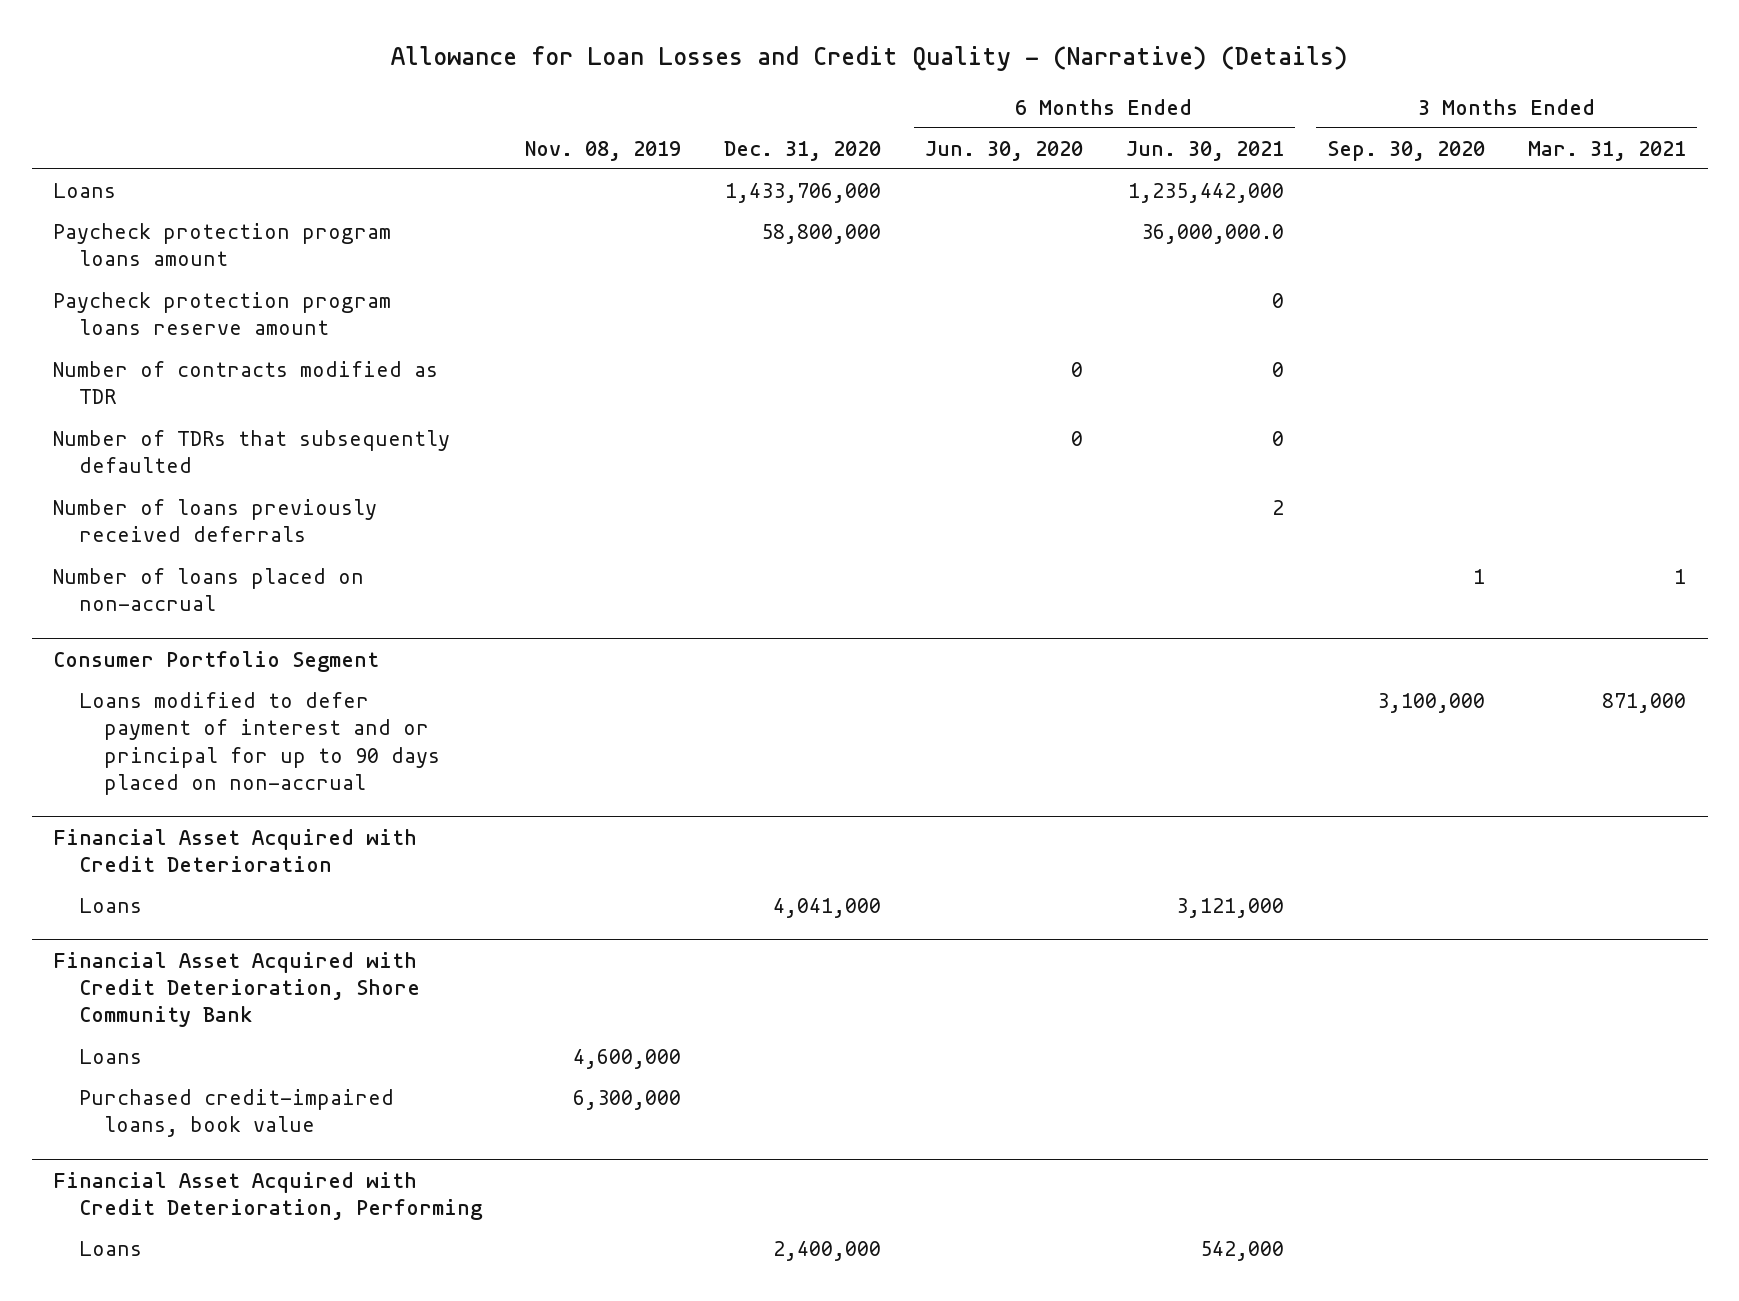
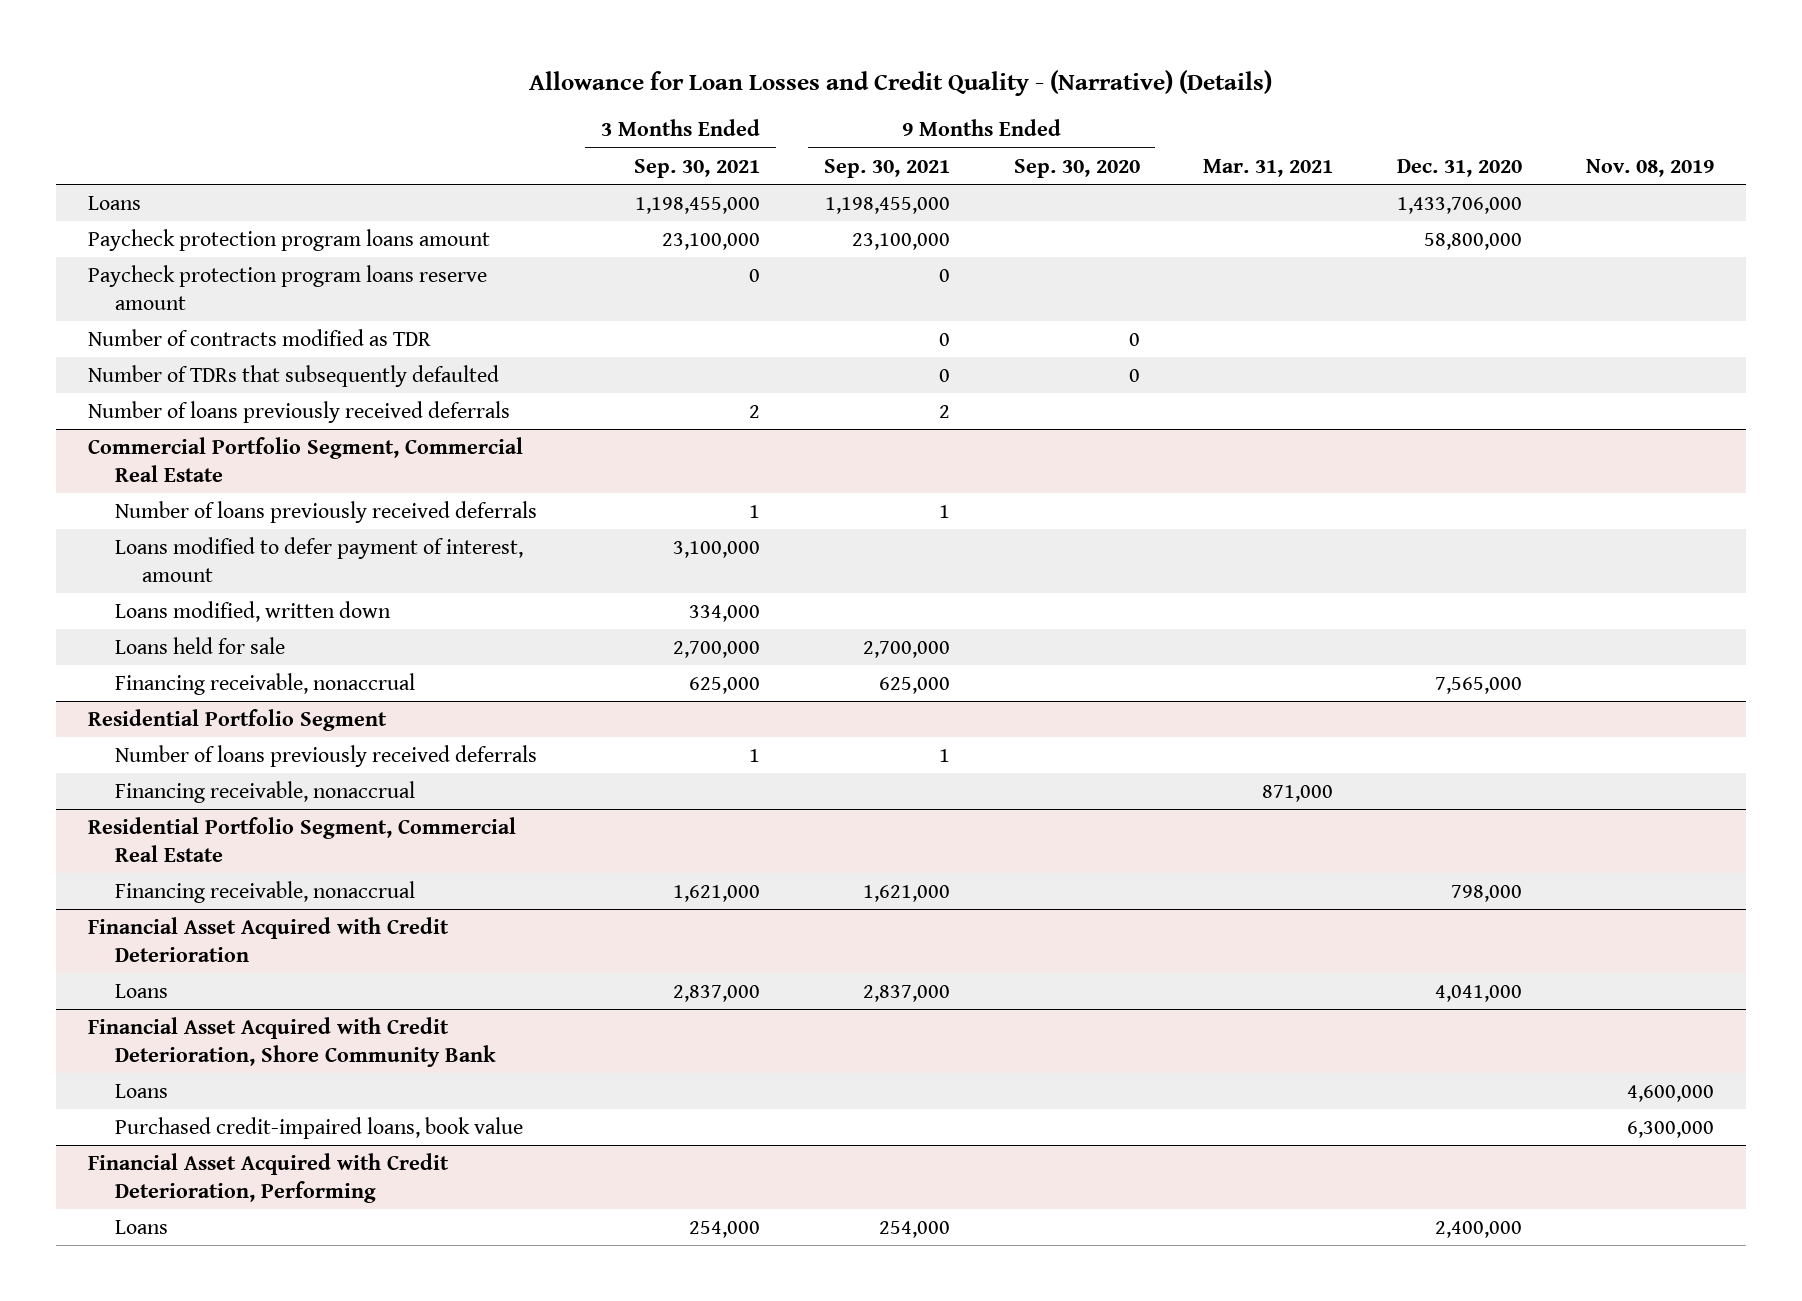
- | Nov. 08, 2019 | Dec. 31, 2020 | 6 Months Ended Jun. 30, 2020 | 6 Months Ended Jun. 30, 2021 | 3 Months Ended Sep. 30, 2020 | 3 Months Ended Mar. 31, 2021
+ | 3 Months Ended Sep. 30, 2021 | 9 Months Ended Sep. 30, 2021 | 9 Months Ended Sep. 30, 2020 | Mar. 31, 2021 | Dec. 31, 2020 | Nov. 08, 2019
- Number of loans placed on non-accrual | | | | | 1 | 1
- Consumer Portfolio Segment
- Loans modified to defer payment of interest and or principal for up to 90 days placed on non-accrual | | | | | 3,100,000 | 871,000
+ Commercial Portfolio Segment, Commercial Real Estate
+ Number of loans previously received deferrals | 1 | 1 | | | |
+ Loans modified to defer payment of interest, amount | 3,100,000 | | | | |
+ Loans modified, written down | 334,000 | | | | |
+ Loans held for sale | 2,700,000 | 2,700,000 | | | |
+ Financing receivable, nonaccrual | 625,000 | 625,000 | | | 7,565,000 |
+ Residential Portfolio Segment
+ Number of loans previously received deferrals | 1 | 1 | | | |
+ Financing receivable, nonaccrual | | | | 871,000 | |
+ Residential Portfolio Segment, Commercial Real Estate
+ Financing receivable, nonaccrual | 1,621,000 | 1,621,000 | | | 798,000 |

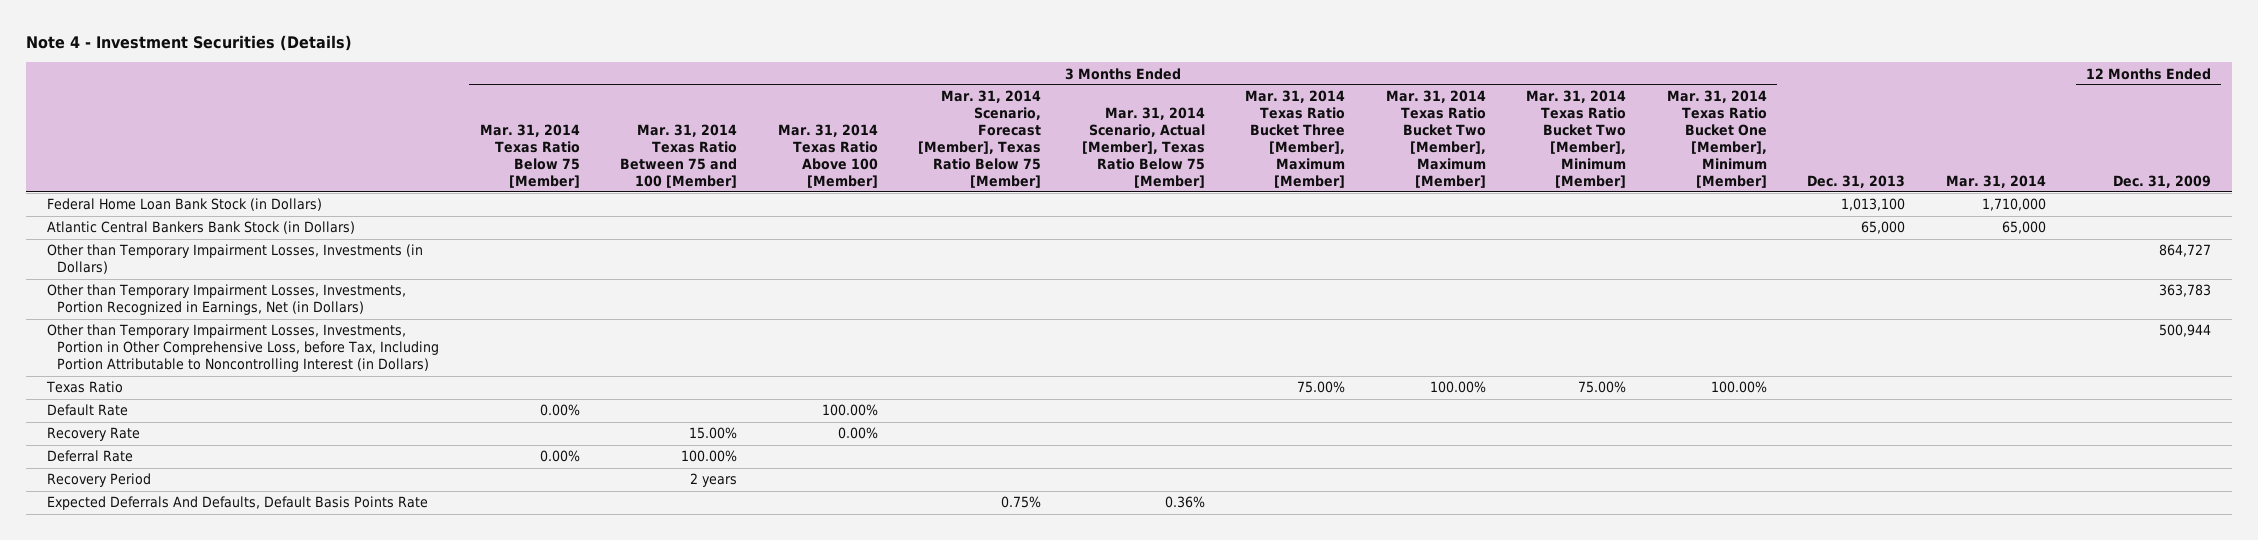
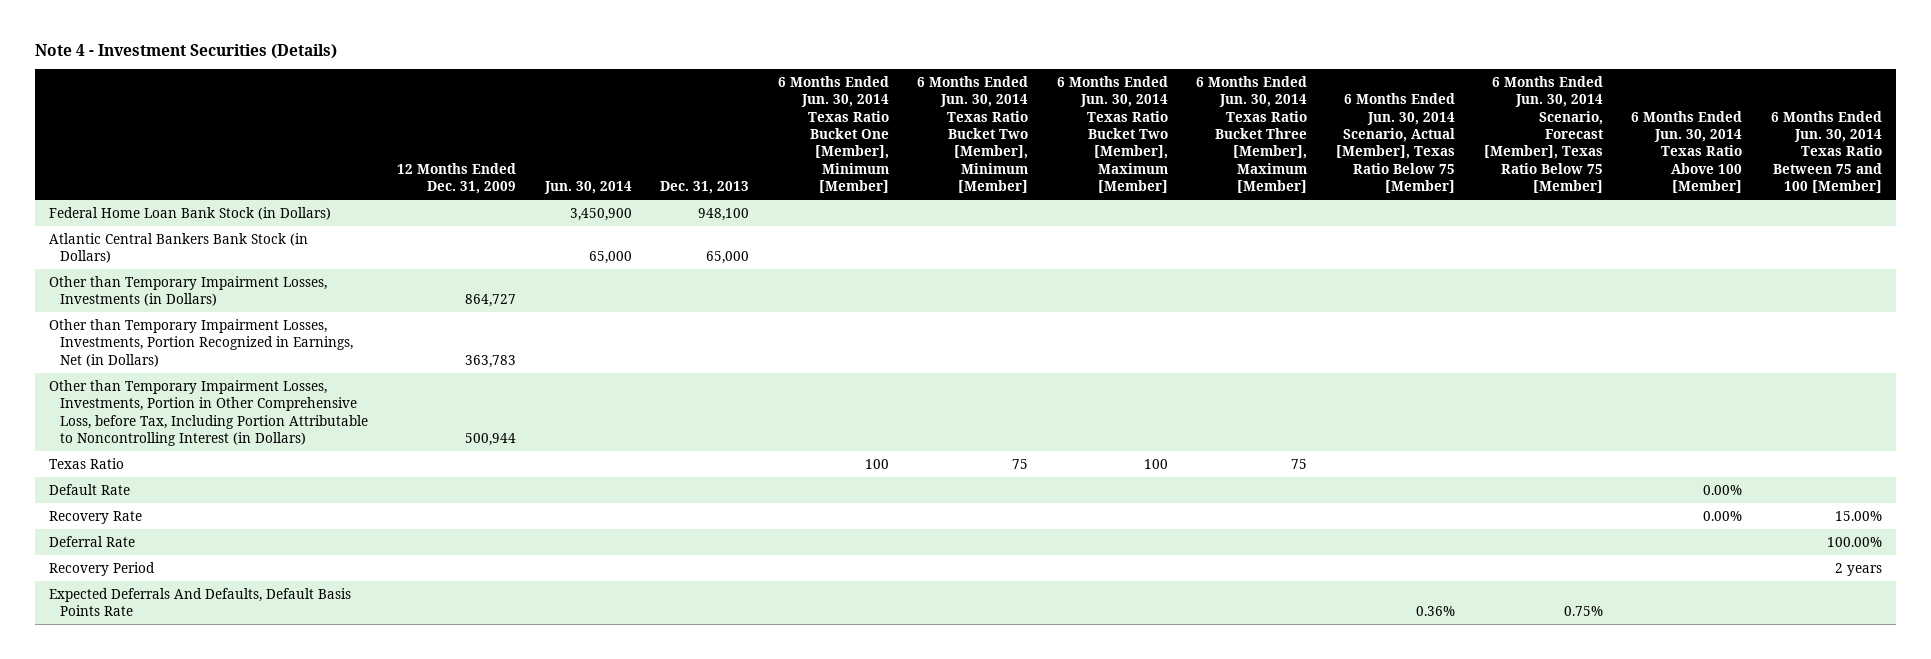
- | 3 Months Ended Mar. 31, 2014 Texas Ratio Below 75 [Member] | 3 Months Ended Mar. 31, 2014 Texas Ratio Between 75 and 100 [Member] | 3 Months Ended Mar. 31, 2014 Texas Ratio Above 100 [Member] | 3 Months Ended Mar. 31, 2014 Scenario, Forecast [Member], Texas Ratio Below 75 [Member] | 3 Months Ended Mar. 31, 2014 Scenario, Actual [Member], Texas Ratio Below 75 [Member] | 3 Months Ended Mar. 31, 2014 Texas Ratio Bucket Three [Member], Maximum [Member] | 3 Months Ended Mar. 31, 2014 Texas Ratio Bucket Two [Member], Maximum [Member] | 3 Months Ended Mar. 31, 2014 Texas Ratio Bucket Two [Member], Minimum [Member] | 3 Months Ended Mar. 31, 2014 Texas Ratio Bucket One [Member], Minimum [Member] | Dec. 31, 2013 | Mar. 31, 2014 | 12 Months Ended Dec. 31, 2009
+ | 12 Months Ended Dec. 31, 2009 | Jun. 30, 2014 | Dec. 31, 2013 | 6 Months Ended Jun. 30, 2014 Texas Ratio Bucket One [Member], Minimum [Member] | 6 Months Ended Jun. 30, 2014 Texas Ratio Bucket Two [Member], Minimum [Member] | 6 Months Ended Jun. 30, 2014 Texas Ratio Bucket Two [Member], Maximum [Member] | 6 Months Ended Jun. 30, 2014 Texas Ratio Bucket Three [Member], Maximum [Member] | 6 Months Ended Jun. 30, 2014 Scenario, Actual [Member], Texas Ratio Below 75 [Member] | 6 Months Ended Jun. 30, 2014 Scenario, Forecast [Member], Texas Ratio Below 75 [Member] | 6 Months Ended Jun. 30, 2014 Texas Ratio Above 100 [Member] | 6 Months Ended Jun. 30, 2014 Texas Ratio Between 75 and 100 [Member]
- Federal Home Loan Bank Stock (in Dollars) | | | | | | | | | | 1,013,100 | 1,710,000 |
+ Federal Home Loan Bank Stock (in Dollars) | | 3,450,900 | 948,100 | | | | | | | |

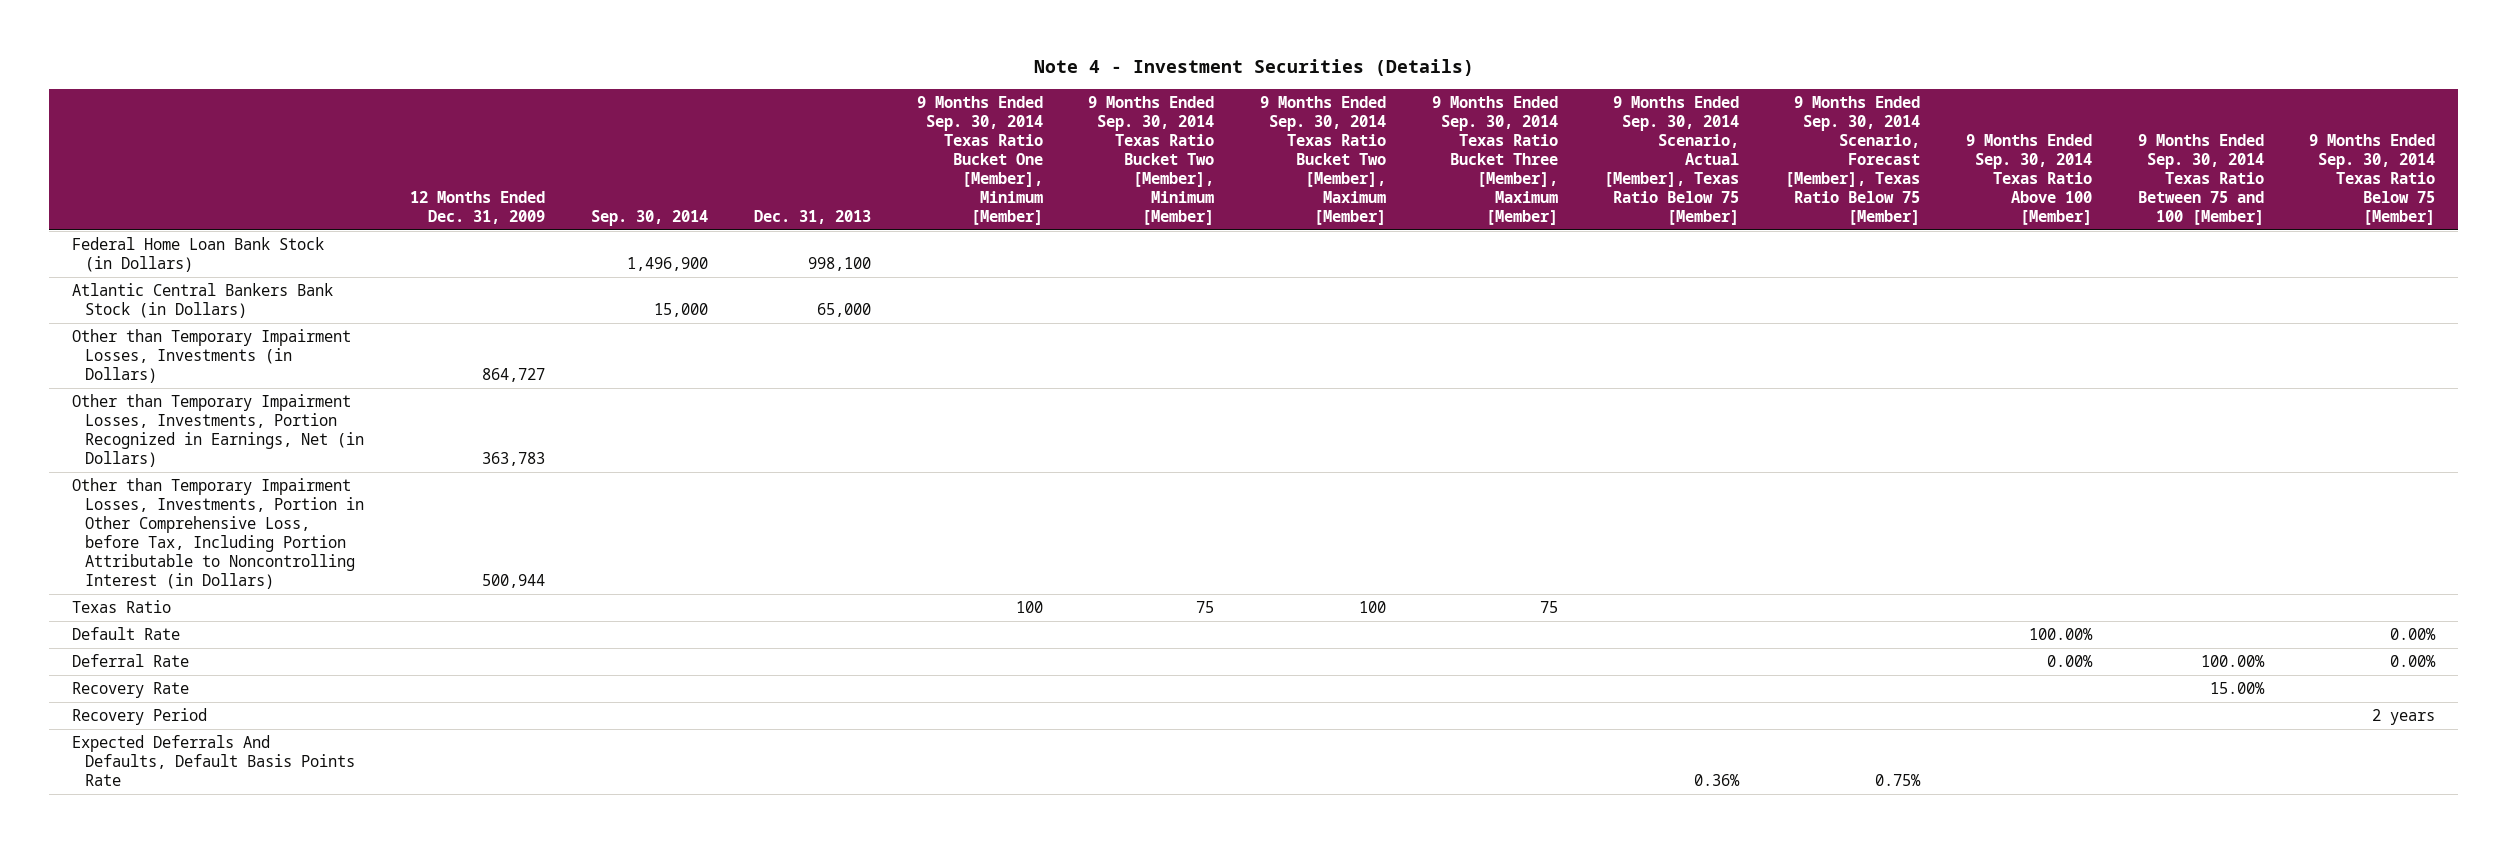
- | 12 Months Ended Dec. 31, 2009 | Jun. 30, 2014 | Dec. 31, 2013 | 6 Months Ended Jun. 30, 2014 Texas Ratio Bucket One [Member], Minimum [Member] | 6 Months Ended Jun. 30, 2014 Texas Ratio Bucket Two [Member], Minimum [Member] | 6 Months Ended Jun. 30, 2014 Texas Ratio Bucket Two [Member], Maximum [Member] | 6 Months Ended Jun. 30, 2014 Texas Ratio Bucket Three [Member], Maximum [Member] | 6 Months Ended Jun. 30, 2014 Scenario, Actual [Member], Texas Ratio Below 75 [Member] | 6 Months Ended Jun. 30, 2014 Scenario, Forecast [Member], Texas Ratio Below 75 [Member] | 6 Months Ended Jun. 30, 2014 Texas Ratio Above 100 [Member] | 6 Months Ended Jun. 30, 2014 Texas Ratio Between 75 and 100 [Member]
+ | 12 Months Ended Dec. 31, 2009 | Sep. 30, 2014 | Dec. 31, 2013 | 9 Months Ended Sep. 30, 2014 Texas Ratio Bucket One [Member], Minimum [Member] | 9 Months Ended Sep. 30, 2014 Texas Ratio Bucket Two [Member], Minimum [Member] | 9 Months Ended Sep. 30, 2014 Texas Ratio Bucket Two [Member], Maximum [Member] | 9 Months Ended Sep. 30, 2014 Texas Ratio Bucket Three [Member], Maximum [Member] | 9 Months Ended Sep. 30, 2014 Scenario, Actual [Member], Texas Ratio Below 75 [Member] | 9 Months Ended Sep. 30, 2014 Scenario, Forecast [Member], Texas Ratio Below 75 [Member] | 9 Months Ended Sep. 30, 2014 Texas Ratio Above 100 [Member] | 9 Months Ended Sep. 30, 2014 Texas Ratio Between 75 and 100 [Member] | 9 Months Ended Sep. 30, 2014 Texas Ratio Below 75 [Member]
- Federal Home Loan Bank Stock (in Dollars) | | 3,450,900 | 948,100 | | | | | | | |
+ Federal Home Loan Bank Stock (in Dollars) | | 1,496,900 | 998,100 | | | | | | | | |
moved down: Recovery Rate | | | | | | | | | | | 15.00% |

